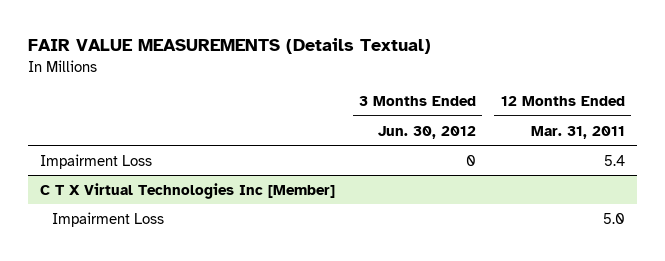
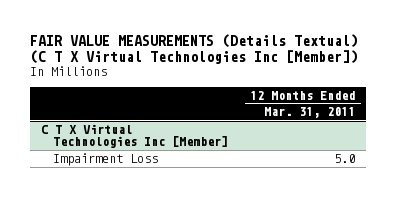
- FAIR VALUE MEASUREMENTS (Details Textual)
+ FAIR VALUE MEASUREMENTS (Details Textual) (C T X Virtual Technologies Inc [Member])
- | 3 Months Ended Jun. 30, 2012 | 12 Months Ended Mar. 31, 2011
+ | 12 Months Ended Mar. 31, 2011
- Impairment Loss | 0 | 5.4

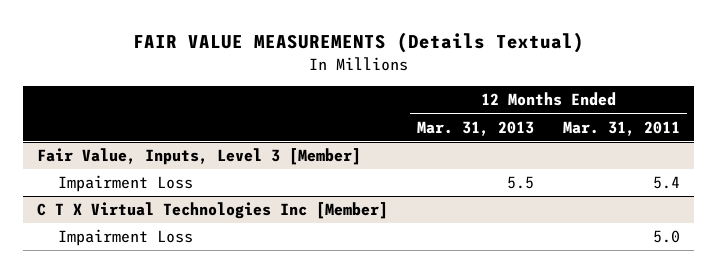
- FAIR VALUE MEASUREMENTS (Details Textual) (C T X Virtual Technologies Inc [Member])
+ FAIR VALUE MEASUREMENTS (Details Textual)
- | 12 Months Ended Mar. 31, 2011
+ | 12 Months Ended Mar. 31, 2013 | 12 Months Ended Mar. 31, 2011
+ Fair Value, Inputs, Level 3 [Member]
+ Impairment Loss | 5.5 | 5.4

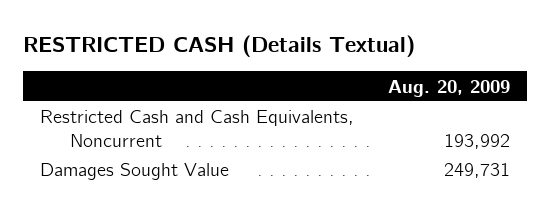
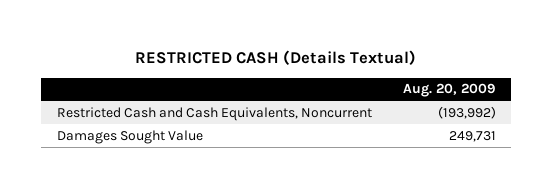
- Restricted Cash and Cash Equivalents, Noncurrent | 193,992
+ Restricted Cash and Cash Equivalents, Noncurrent | (193,992)

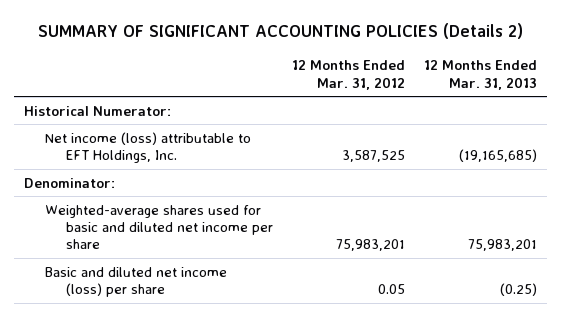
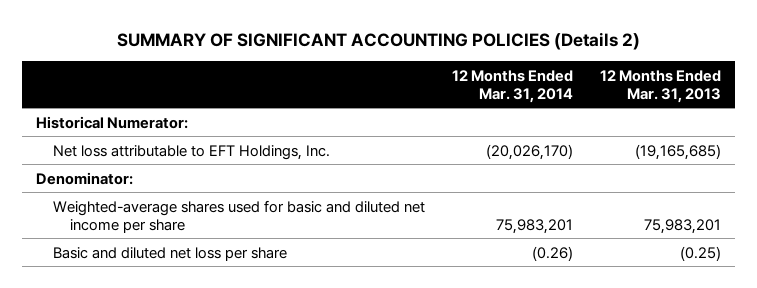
- | 12 Months Ended Mar. 31, 2012 | 12 Months Ended Mar. 31, 2013
+ | 12 Months Ended Mar. 31, 2014 | 12 Months Ended Mar. 31, 2013
- Net income (loss) attributable to EFT Holdings, Inc. | 3,587,525 | (19,165,685)
+ Net loss attributable to EFT Holdings, Inc. | (20,026,170) | (19,165,685)
- Basic and diluted net income (loss) per share | 0.05 | (0.25)
+ Basic and diluted net loss per share | (0.26) | (0.25)

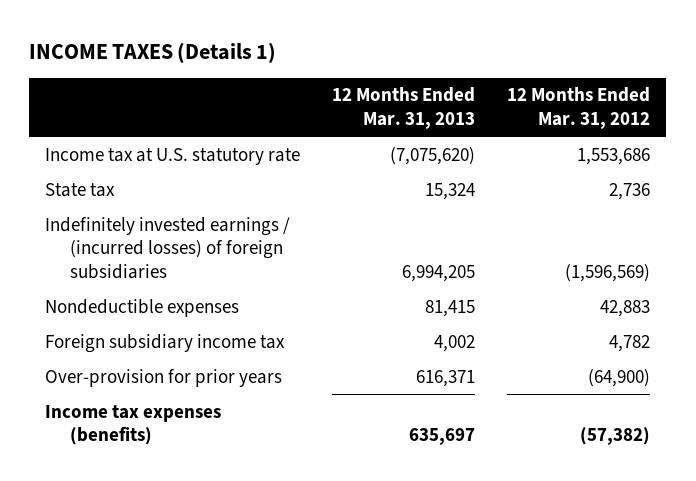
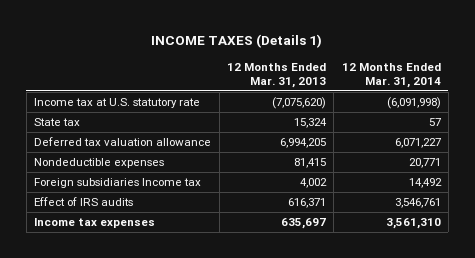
- | 12 Months Ended Mar. 31, 2013 | 12 Months Ended Mar. 31, 2012
+ | 12 Months Ended Mar. 31, 2013 | 12 Months Ended Mar. 31, 2014
- Indefinitely invested earnings / (incurred losses) of foreign subsidiaries | 6,994,205 | (1,596,569)
+ Deferred tax valuation allowance | 6,994,205 | 6,071,227
- Foreign subsidiary income tax | 4,002 | 4,782
- Over-provision for prior years | 616,371 | (64,900)
- Income tax expenses (benefits) | 635,697 | (57,382)
+ Foreign subsidiaries Income tax | 4,002 | 14,492
+ Effect of IRS audits | 616,371 | 3,546,761
+ Income tax expenses | 635,697 | 3,561,310

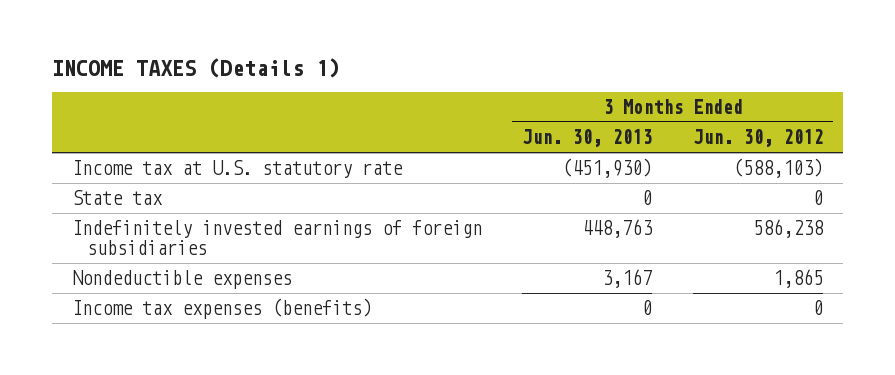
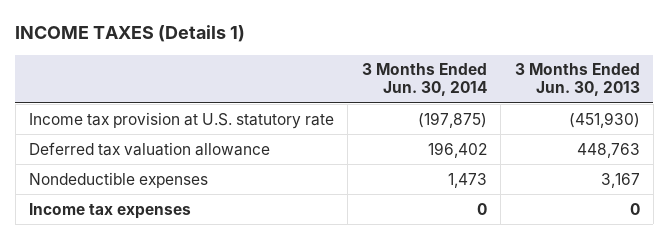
- | 3 Months Ended Jun. 30, 2013 | 3 Months Ended Jun. 30, 2012
+ | 3 Months Ended Jun. 30, 2014 | 3 Months Ended Jun. 30, 2013
- Income tax at U.S. statutory rate | (451,930) | (588,103)
- State tax | 0 | 0
- Indefinitely invested earnings of foreign subsidiaries | 448,763 | 586,238
+ Income tax provision at U.S. statutory rate | (197,875) | (451,930)
+ Deferred tax valuation allowance | 196,402 | 448,763
- Income tax expenses (benefits) | 0 | 0
+ Income tax expenses | 0 | 0

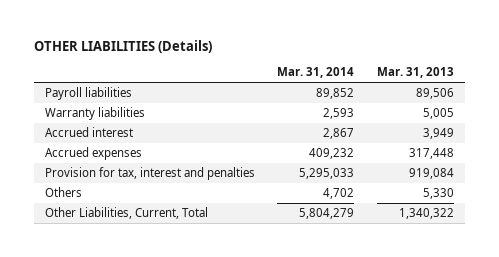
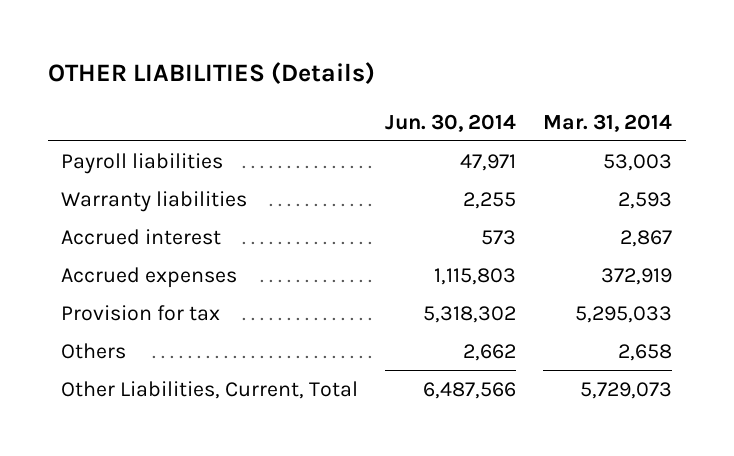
- | Mar. 31, 2014 | Mar. 31, 2013
+ | Jun. 30, 2014 | Mar. 31, 2014
- Payroll liabilities | 89,852 | 89,506
+ Payroll liabilities | 47,971 | 53,003
- Accrued expenses | 409,232 | 317,448
- Provision for tax, interest and penalties | 5,295,033 | 919,084
- Others | 4,702 | 5,330
- Other Liabilities, Current, Total | 5,804,279 | 1,340,322
+ Accrued expenses | 1,115,803 | 372,919
+ Provision for tax | 5,318,302 | 5,295,033
+ Others | 2,662 | 2,658
+ Other Liabilities, Current, Total | 6,487,566 | 5,729,073

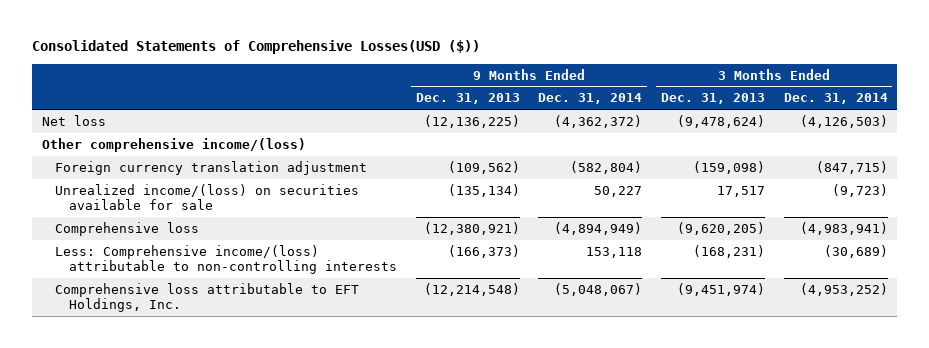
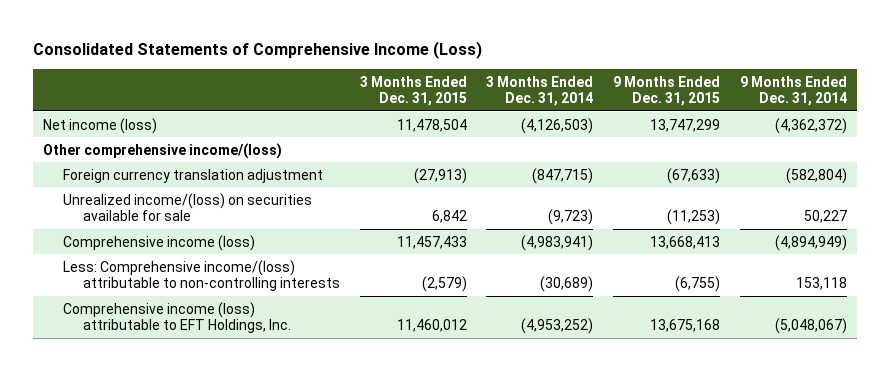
- Consolidated Statements of Comprehensive Losses(USD ($))
+ Consolidated Statements of Comprehensive Income (Loss)
- | 9 Months Ended Dec. 31, 2013 | 9 Months Ended Dec. 31, 2014 | 3 Months Ended Dec. 31, 2013 | 3 Months Ended Dec. 31, 2014
+ | 3 Months Ended Dec. 31, 2015 | 3 Months Ended Dec. 31, 2014 | 9 Months Ended Dec. 31, 2015 | 9 Months Ended Dec. 31, 2014
- Net loss | (12,136,225) | (4,362,372) | (9,478,624) | (4,126,503)
+ Net income (loss) | 11,478,504 | (4,126,503) | 13,747,299 | (4,362,372)
- Comprehensive loss | (12,380,921) | (4,894,949) | (9,620,205) | (4,983,941)
+ Comprehensive income (loss) | 11,457,433 | (4,983,941) | 13,668,413 | (4,894,949)
- Comprehensive loss attributable to EFT Holdings, Inc. | (12,214,548) | (5,048,067) | (9,451,974) | (4,953,252)
+ Comprehensive income (loss) attributable to EFT Holdings, Inc. | 11,460,012 | (4,953,252) | 13,675,168 | (5,048,067)

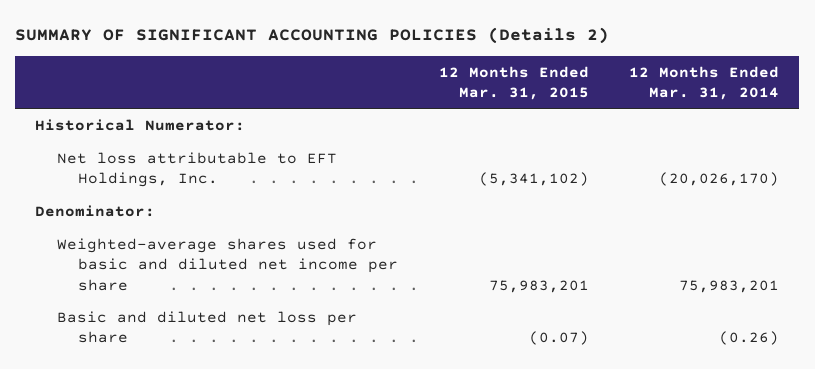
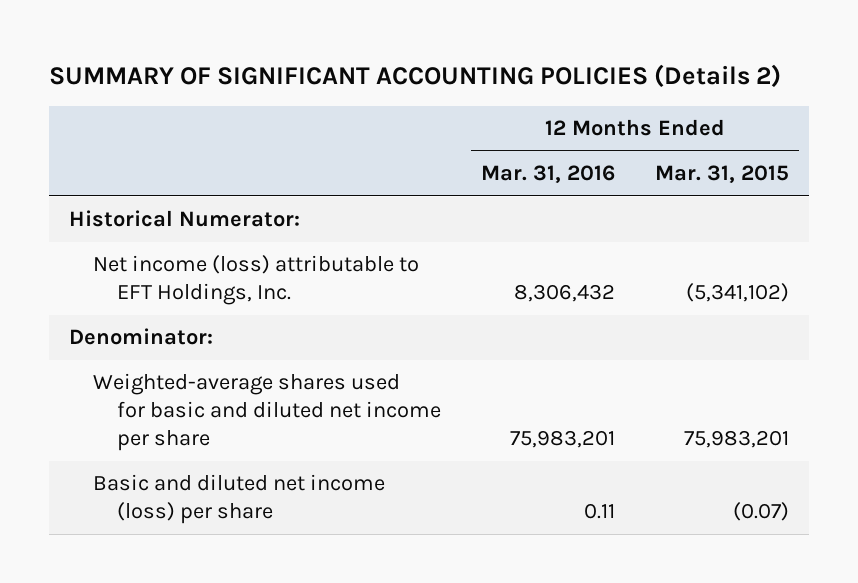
- | 12 Months Ended Mar. 31, 2015 | 12 Months Ended Mar. 31, 2014
+ | 12 Months Ended Mar. 31, 2016 | 12 Months Ended Mar. 31, 2015
- Net loss attributable to EFT Holdings, Inc. | (5,341,102) | (20,026,170)
+ Net income (loss) attributable to EFT Holdings, Inc. | 8,306,432 | (5,341,102)
- Basic and diluted net loss per share | (0.07) | (0.26)
+ Basic and diluted net income (loss) per share | 0.11 | (0.07)

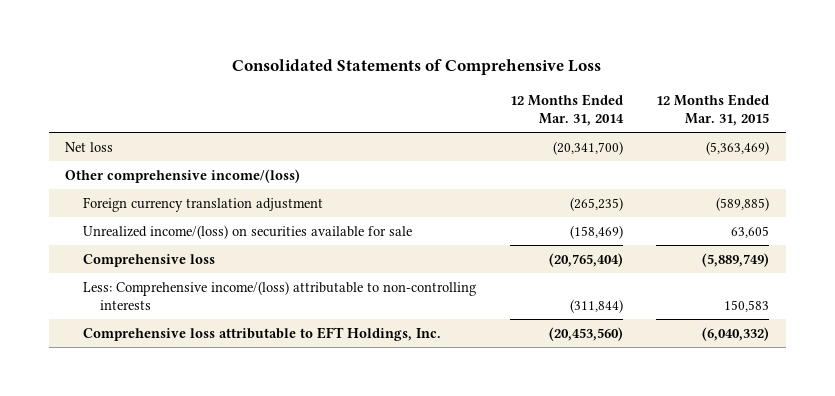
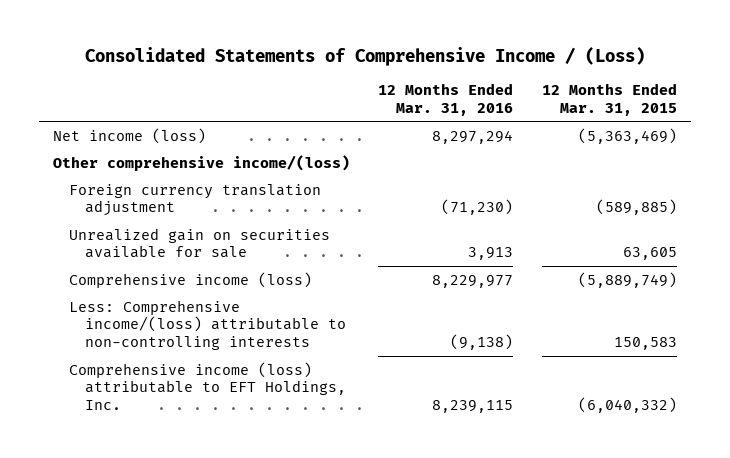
- Consolidated Statements of Comprehensive Loss
+ Consolidated Statements of Comprehensive Income / (Loss)
- | 12 Months Ended Mar. 31, 2014 | 12 Months Ended Mar. 31, 2015
+ | 12 Months Ended Mar. 31, 2016 | 12 Months Ended Mar. 31, 2015
- Net loss | (20,341,700) | (5,363,469)
+ Net income (loss) | 8,297,294 | (5,363,469)
- Unrealized income/(loss) on securities available for sale | (158,469) | 63,605
- Comprehensive loss | (20,765,404) | (5,889,749)
+ Unrealized gain on securities available for sale | 3,913 | 63,605
+ Comprehensive income (loss) | 8,229,977 | (5,889,749)
- Comprehensive loss attributable to EFT Holdings, Inc. | (20,453,560) | (6,040,332)
+ Comprehensive income (loss) attributable to EFT Holdings, Inc. | 8,239,115 | (6,040,332)

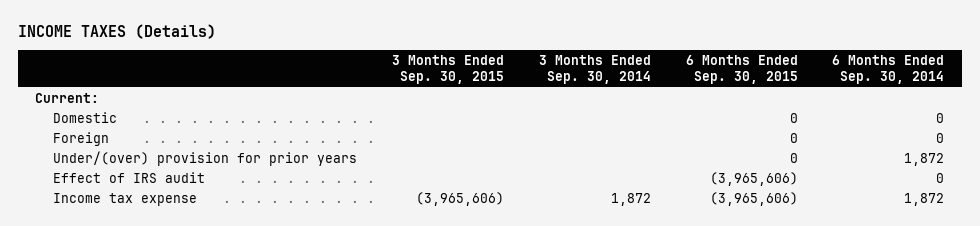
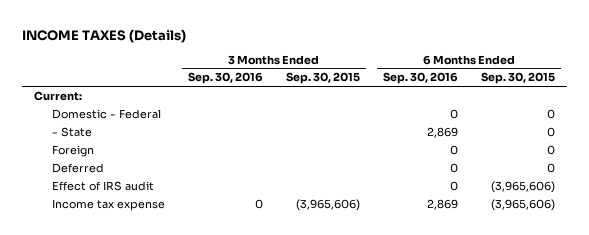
- | 3 Months Ended Sep. 30, 2015 | 3 Months Ended Sep. 30, 2014 | 6 Months Ended Sep. 30, 2015 | 6 Months Ended Sep. 30, 2014
+ | 3 Months Ended Sep. 30, 2016 | 3 Months Ended Sep. 30, 2015 | 6 Months Ended Sep. 30, 2016 | 6 Months Ended Sep. 30, 2015
- Domestic | | | 0 | 0
+ Domestic - Federal | | | 0 | 0
+ - State | | | 2,869 | 0
- Under/(over) provision for prior years | | | 0 | 1,872
+ Deferred | | | 0 | 0

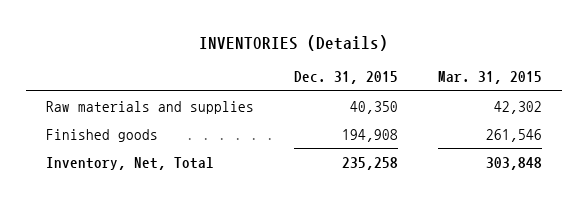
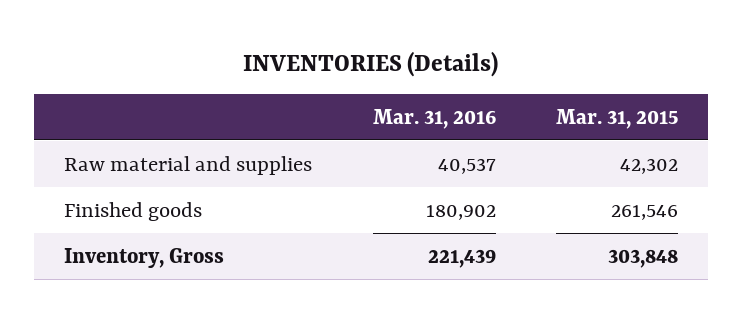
- | Dec. 31, 2015 | Mar. 31, 2015
+ | Mar. 31, 2016 | Mar. 31, 2015
- Raw materials and supplies | 40,350 | 42,302
+ Raw material and supplies | 40,537 | 42,302
- Inventory, Net, Total | 235,258 | 303,848
+ Inventory, Gross | 221,439 | 303,848

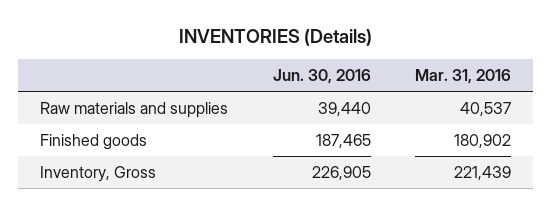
- | Mar. 31, 2016 | Mar. 31, 2015
+ | Jun. 30, 2016 | Mar. 31, 2016
- Raw material and supplies | 40,537 | 42,302
+ Raw materials and supplies | 39,440 | 40,537

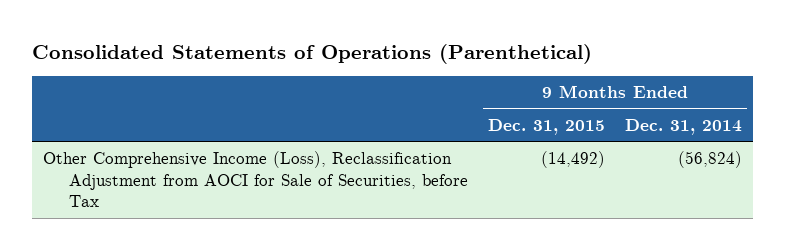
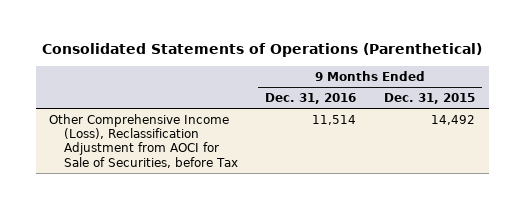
- | 9 Months Ended Dec. 31, 2015 | 9 Months Ended Dec. 31, 2014
+ | 9 Months Ended Dec. 31, 2016 | 9 Months Ended Dec. 31, 2015
- Other Comprehensive Income (Loss), Reclassification Adjustment from AOCI for Sale of Securities, before Tax | (14,492) | (56,824)
+ Other Comprehensive Income (Loss), Reclassification Adjustment from AOCI for Sale of Securities, before Tax | 11,514 | 14,492

